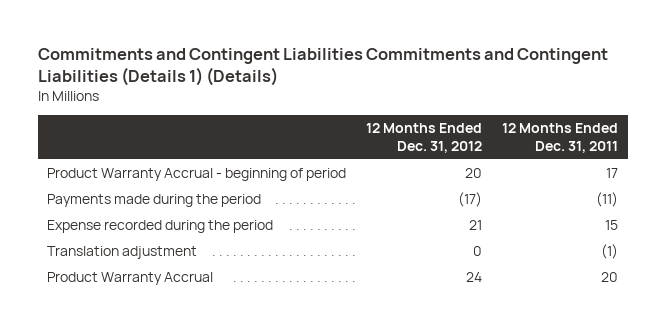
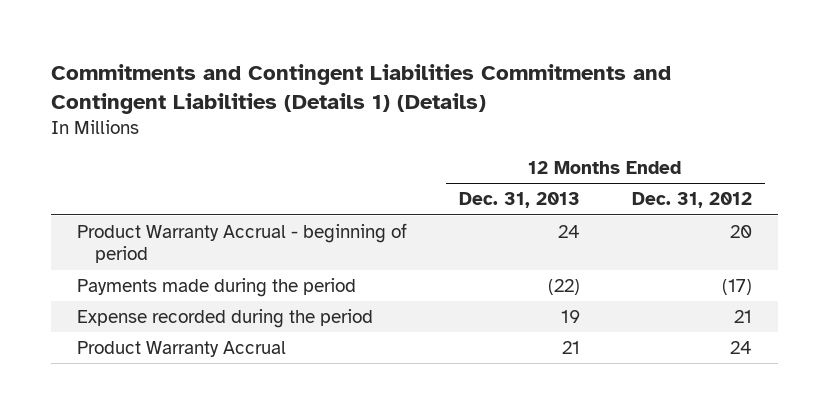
- | 12 Months Ended Dec. 31, 2012 | 12 Months Ended Dec. 31, 2011
+ | 12 Months Ended Dec. 31, 2013 | 12 Months Ended Dec. 31, 2012
- Translation adjustment | 0 | (1)

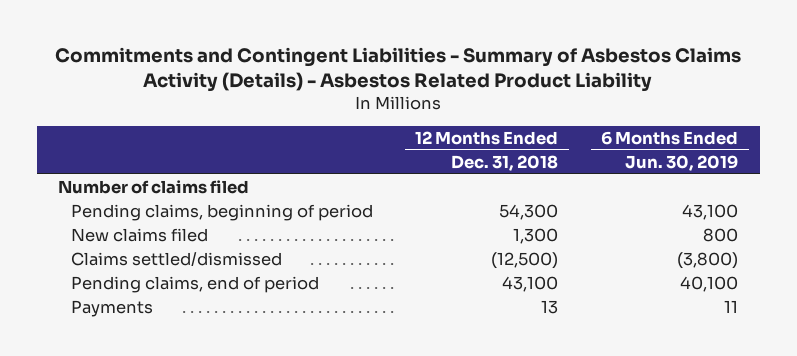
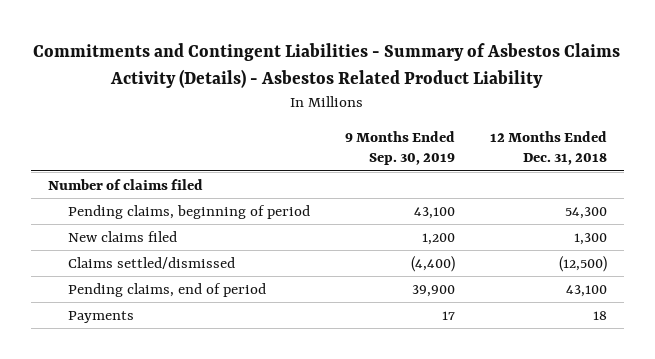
- | 12 Months Ended Dec. 31, 2018 | 6 Months Ended Jun. 30, 2019
+ | 9 Months Ended Sep. 30, 2019 | 12 Months Ended Dec. 31, 2018
- Payments | 13 | 11
+ Payments | 17 | 18

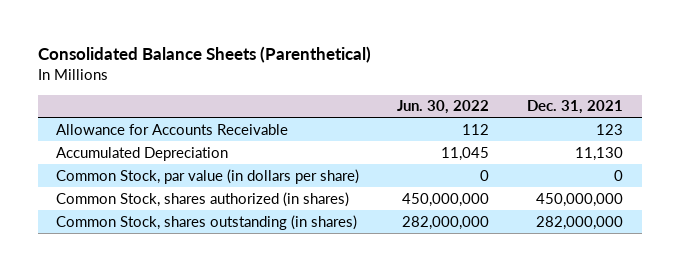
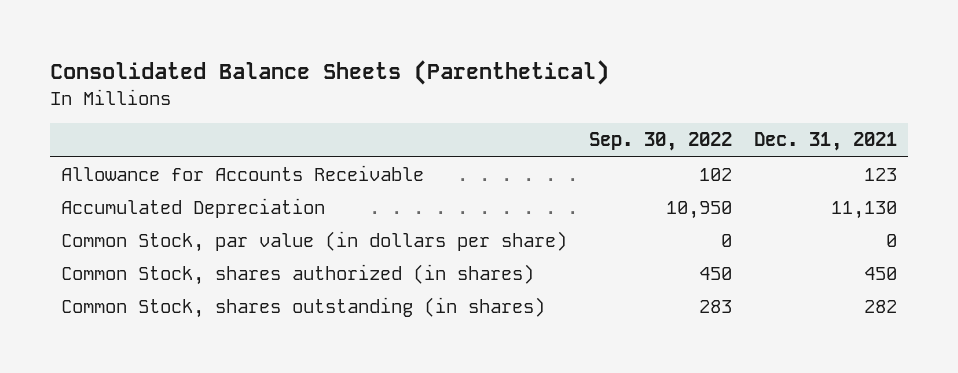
- | Jun. 30, 2022 | Dec. 31, 2021
+ | Sep. 30, 2022 | Dec. 31, 2021
- Common Stock, shares authorized (in shares) | 450,000,000 | 450,000,000
- Common Stock, shares outstanding (in shares) | 282,000,000 | 282,000,000
+ Common Stock, shares authorized (in shares) | 450 | 450
+ Common Stock, shares outstanding (in shares) | 283 | 282

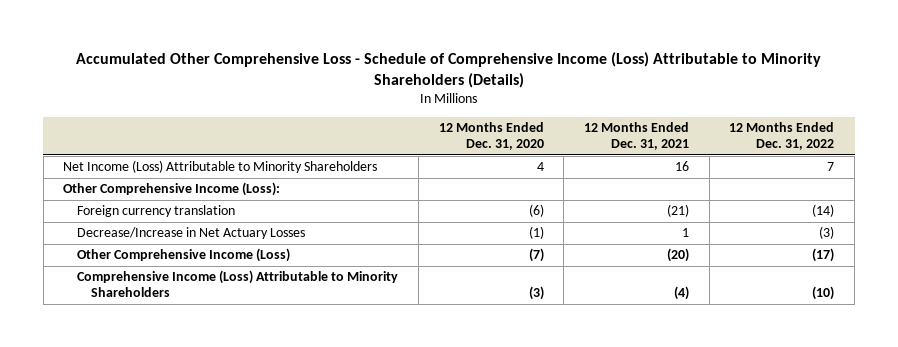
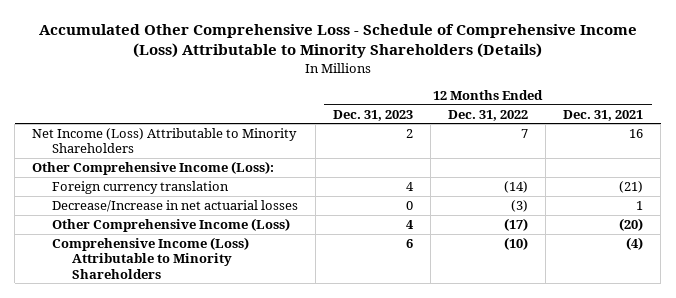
- | 12 Months Ended Dec. 31, 2020 | 12 Months Ended Dec. 31, 2021 | 12 Months Ended Dec. 31, 2022
+ | 12 Months Ended Dec. 31, 2023 | 12 Months Ended Dec. 31, 2022 | 12 Months Ended Dec. 31, 2021
- Decrease/Increase in Net Actuary Losses | (1) | 1 | (3)
+ Decrease/Increase in net actuarial losses | 0 | (3) | 1

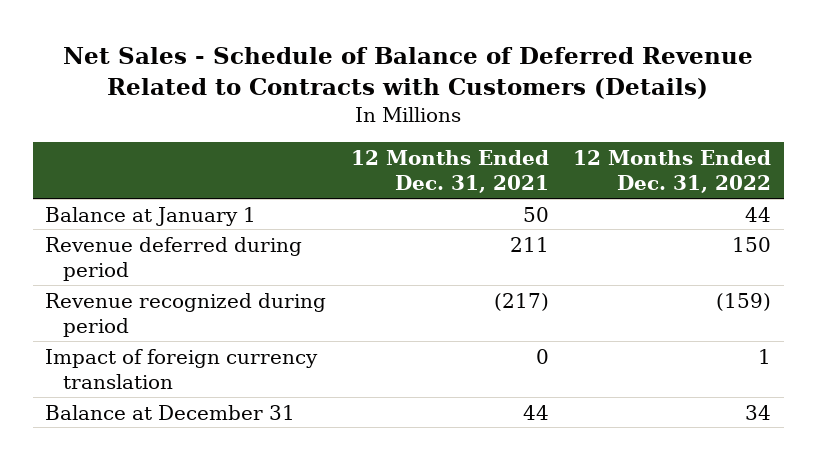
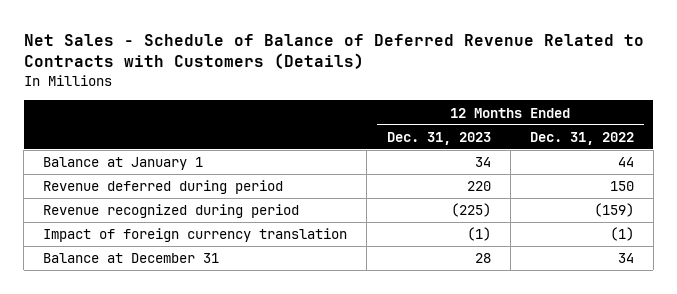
- | 12 Months Ended Dec. 31, 2021 | 12 Months Ended Dec. 31, 2022
+ | 12 Months Ended Dec. 31, 2023 | 12 Months Ended Dec. 31, 2022
- Impact of foreign currency translation | 0 | 1
+ Impact of foreign currency translation | (1) | (1)

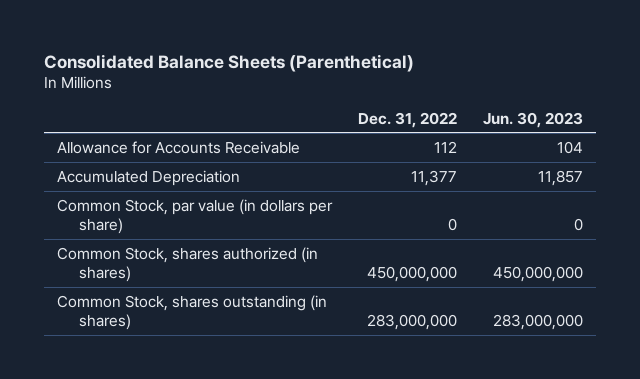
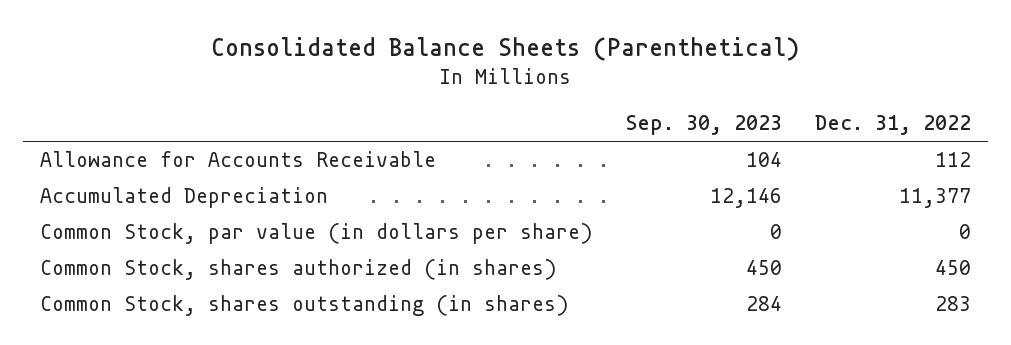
- | Dec. 31, 2022 | Jun. 30, 2023
+ | Sep. 30, 2023 | Dec. 31, 2022
- Common Stock, shares authorized (in shares) | 450,000,000 | 450,000,000
- Common Stock, shares outstanding (in shares) | 283,000,000 | 283,000,000
+ Common Stock, shares authorized (in shares) | 450 | 450
+ Common Stock, shares outstanding (in shares) | 284 | 283

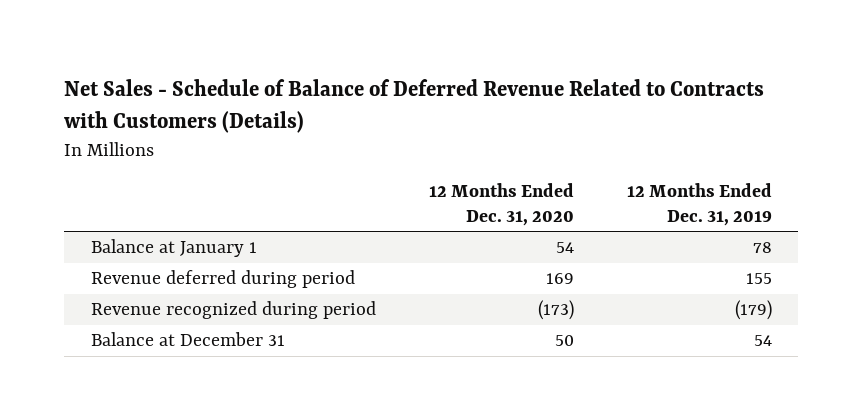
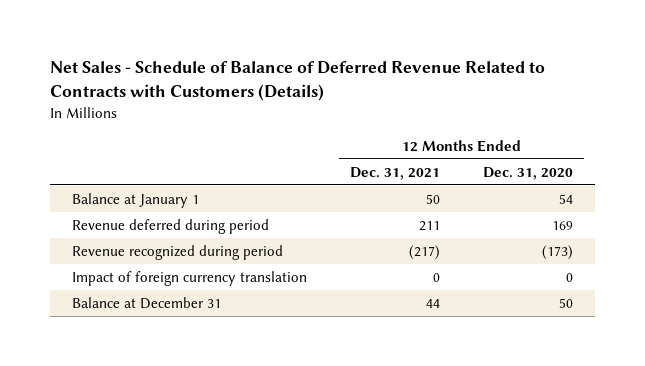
- | 12 Months Ended Dec. 31, 2020 | 12 Months Ended Dec. 31, 2019
+ | 12 Months Ended Dec. 31, 2021 | 12 Months Ended Dec. 31, 2020
+ Impact of foreign currency translation | 0 | 0

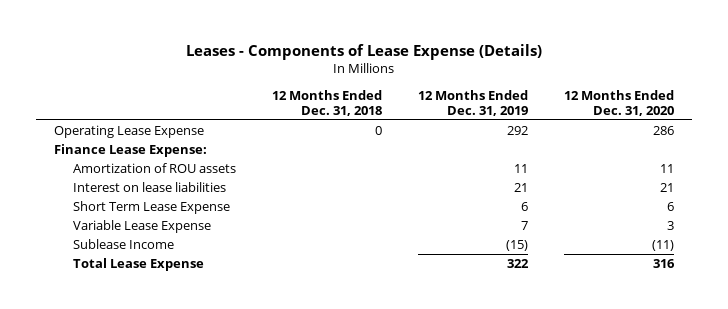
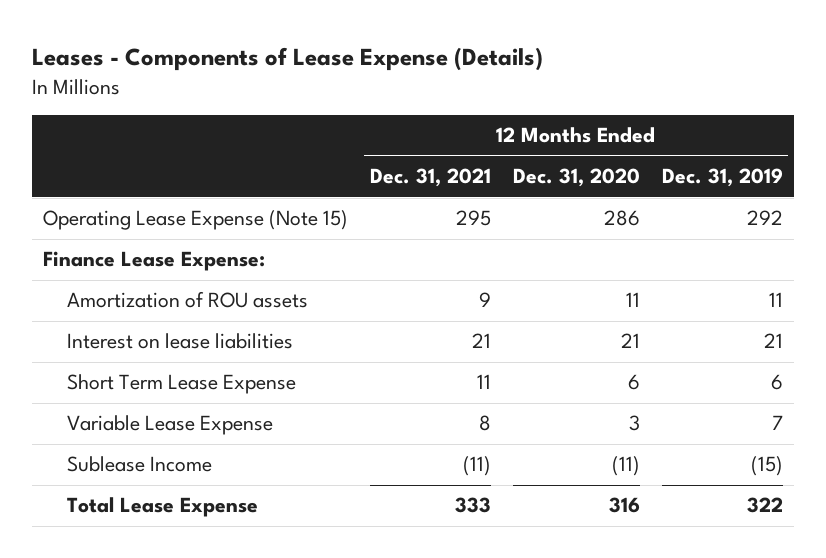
- | 12 Months Ended Dec. 31, 2018 | 12 Months Ended Dec. 31, 2019 | 12 Months Ended Dec. 31, 2020
+ | 12 Months Ended Dec. 31, 2021 | 12 Months Ended Dec. 31, 2020 | 12 Months Ended Dec. 31, 2019
- Operating Lease Expense | 0 | 292 | 286
+ Operating Lease Expense (Note 15) | 295 | 286 | 292

